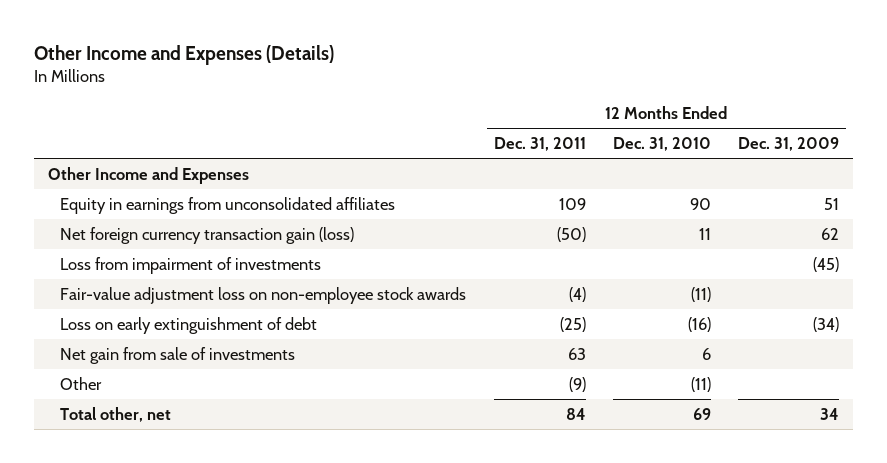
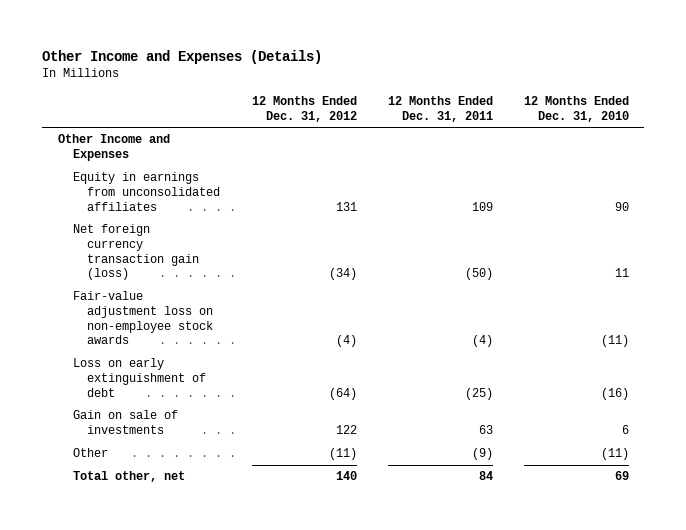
- | 12 Months Ended Dec. 31, 2011 | 12 Months Ended Dec. 31, 2010 | 12 Months Ended Dec. 31, 2009
+ | 12 Months Ended Dec. 31, 2012 | 12 Months Ended Dec. 31, 2011 | 12 Months Ended Dec. 31, 2010
- Loss from impairment of investments | | | (45)
- Net gain from sale of investments | 63 | 6 |
+ Gain on sale of investments | 122 | 63 | 6

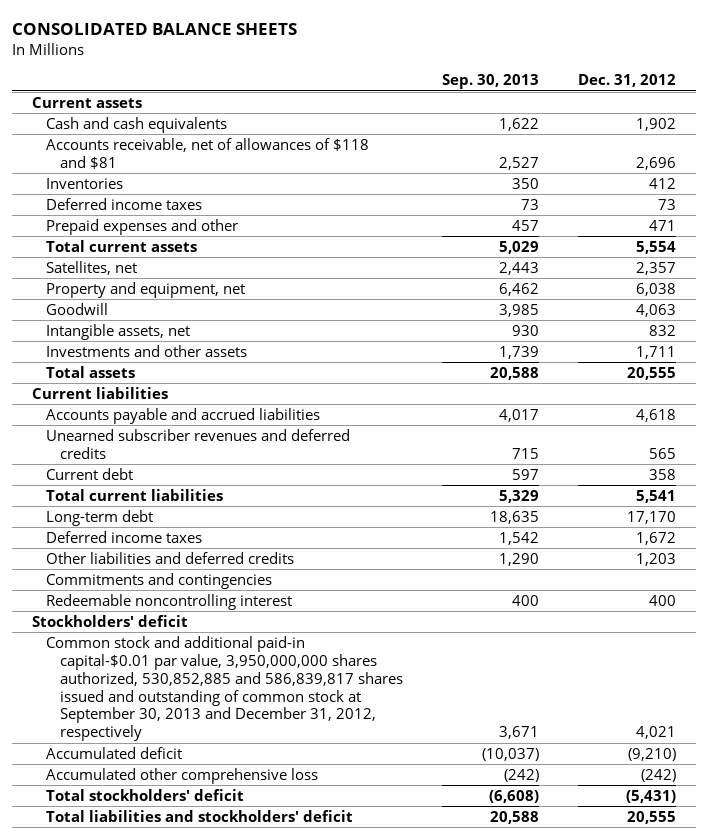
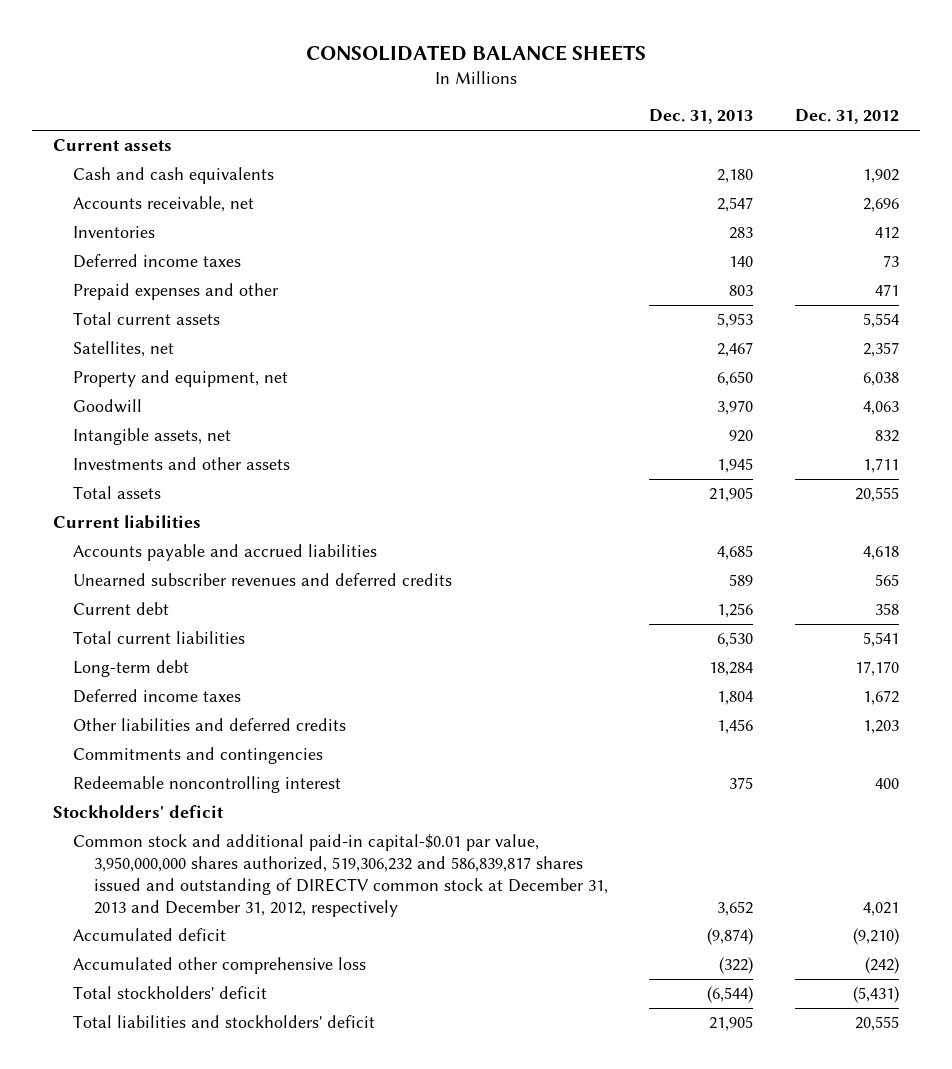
- | Sep. 30, 2013 | Dec. 31, 2012
+ | Dec. 31, 2013 | Dec. 31, 2012
- Accounts receivable, net of allowances of $118 and $81 | 2,527 | 2,696
+ Accounts receivable, net | 2,547 | 2,696
- Common stock and additional paid-in capital-$0.01 par value, 3,950,000,000 shares authorized, 530,852,885 and 586,839,817 shares issued and outstanding of common stock at September 30, 2013 and December 31, 2012, respectively | 3,671 | 4,021
+ Common stock and additional paid-in capital-$0.01 par value, 3,950,000,000 shares authorized, 519,306,232 and 586,839,817 shares issued and outstanding of DIRECTV common stock at December 31, 2013 and December 31, 2012, respectively | 3,652 | 4,021

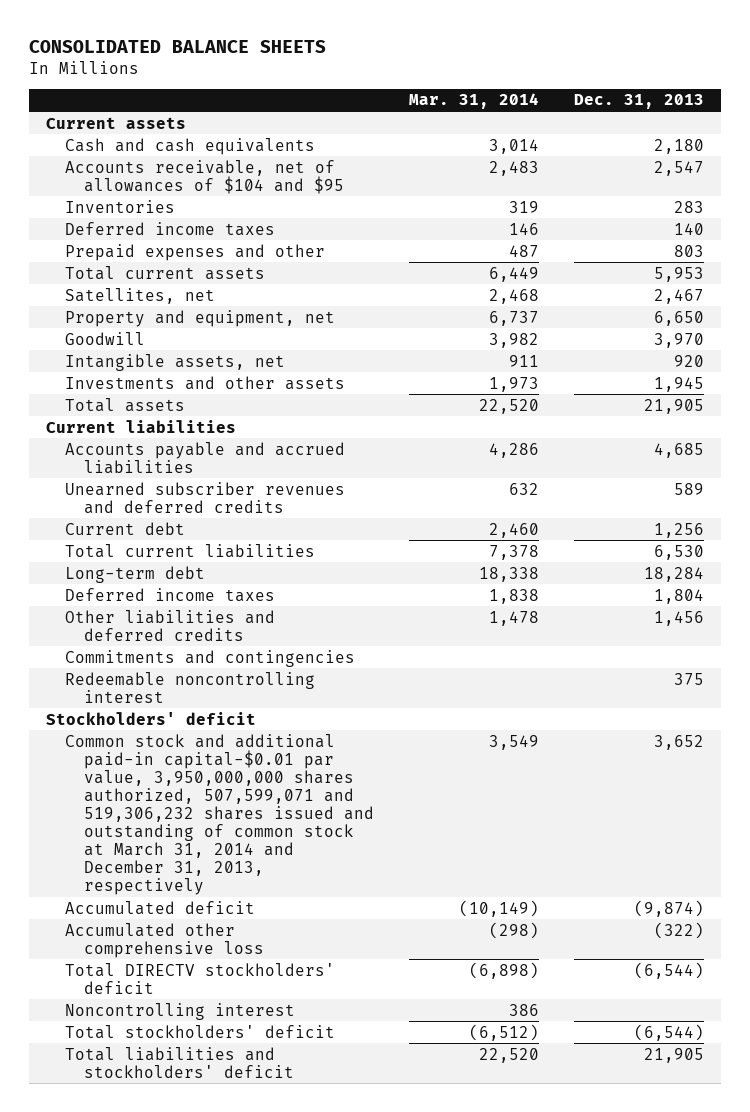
- | Dec. 31, 2013 | Dec. 31, 2012
+ | Mar. 31, 2014 | Dec. 31, 2013
- Accounts receivable, net | 2,547 | 2,696
+ Accounts receivable, net of allowances of $104 and $95 | 2,483 | 2,547
- Common stock and additional paid-in capital-$0.01 par value, 3,950,000,000 shares authorized, 519,306,232 and 586,839,817 shares issued and outstanding of DIRECTV common stock at December 31, 2013 and December 31, 2012, respectively | 3,652 | 4,021
+ Common stock and additional paid-in capital-$0.01 par value, 3,950,000,000 shares authorized, 507,599,071 and 519,306,232 shares issued and outstanding of common stock at March 31, 2014 and December 31, 2013, respectively | 3,549 | 3,652
+ Total DIRECTV stockholders' deficit | (6,898) | (6,544)
+ Noncontrolling interest | 386 |

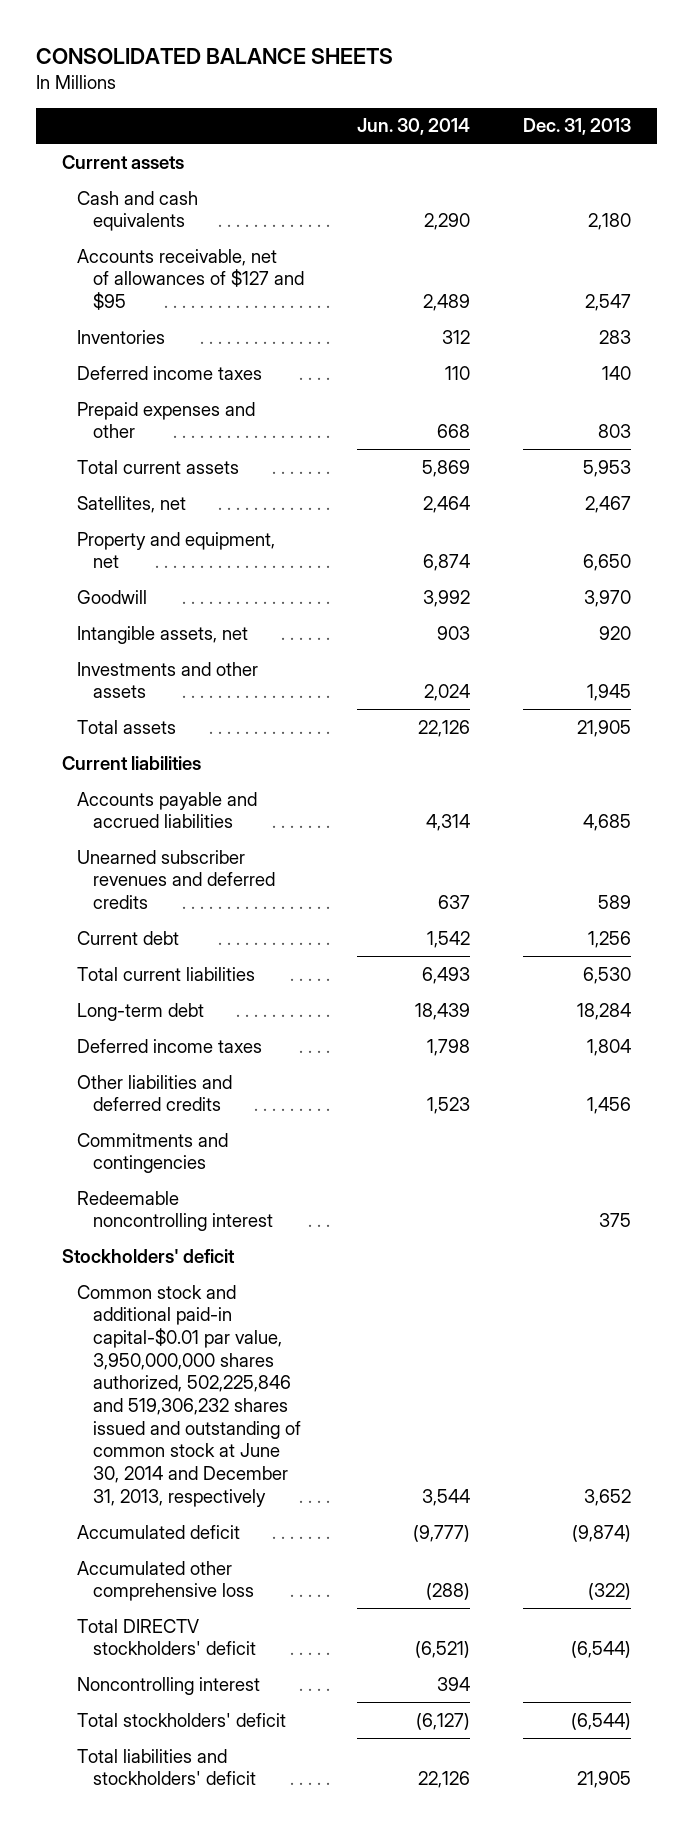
- | Mar. 31, 2014 | Dec. 31, 2013
+ | Jun. 30, 2014 | Dec. 31, 2013
- Accounts receivable, net of allowances of $104 and $95 | 2,483 | 2,547
+ Accounts receivable, net of allowances of $127 and $95 | 2,489 | 2,547
- Common stock and additional paid-in capital-$0.01 par value, 3,950,000,000 shares authorized, 507,599,071 and 519,306,232 shares issued and outstanding of common stock at March 31, 2014 and December 31, 2013, respectively | 3,549 | 3,652
+ Common stock and additional paid-in capital-$0.01 par value, 3,950,000,000 shares authorized, 502,225,846 and 519,306,232 shares issued and outstanding of common stock at June 30, 2014 and December 31, 2013, respectively | 3,544 | 3,652

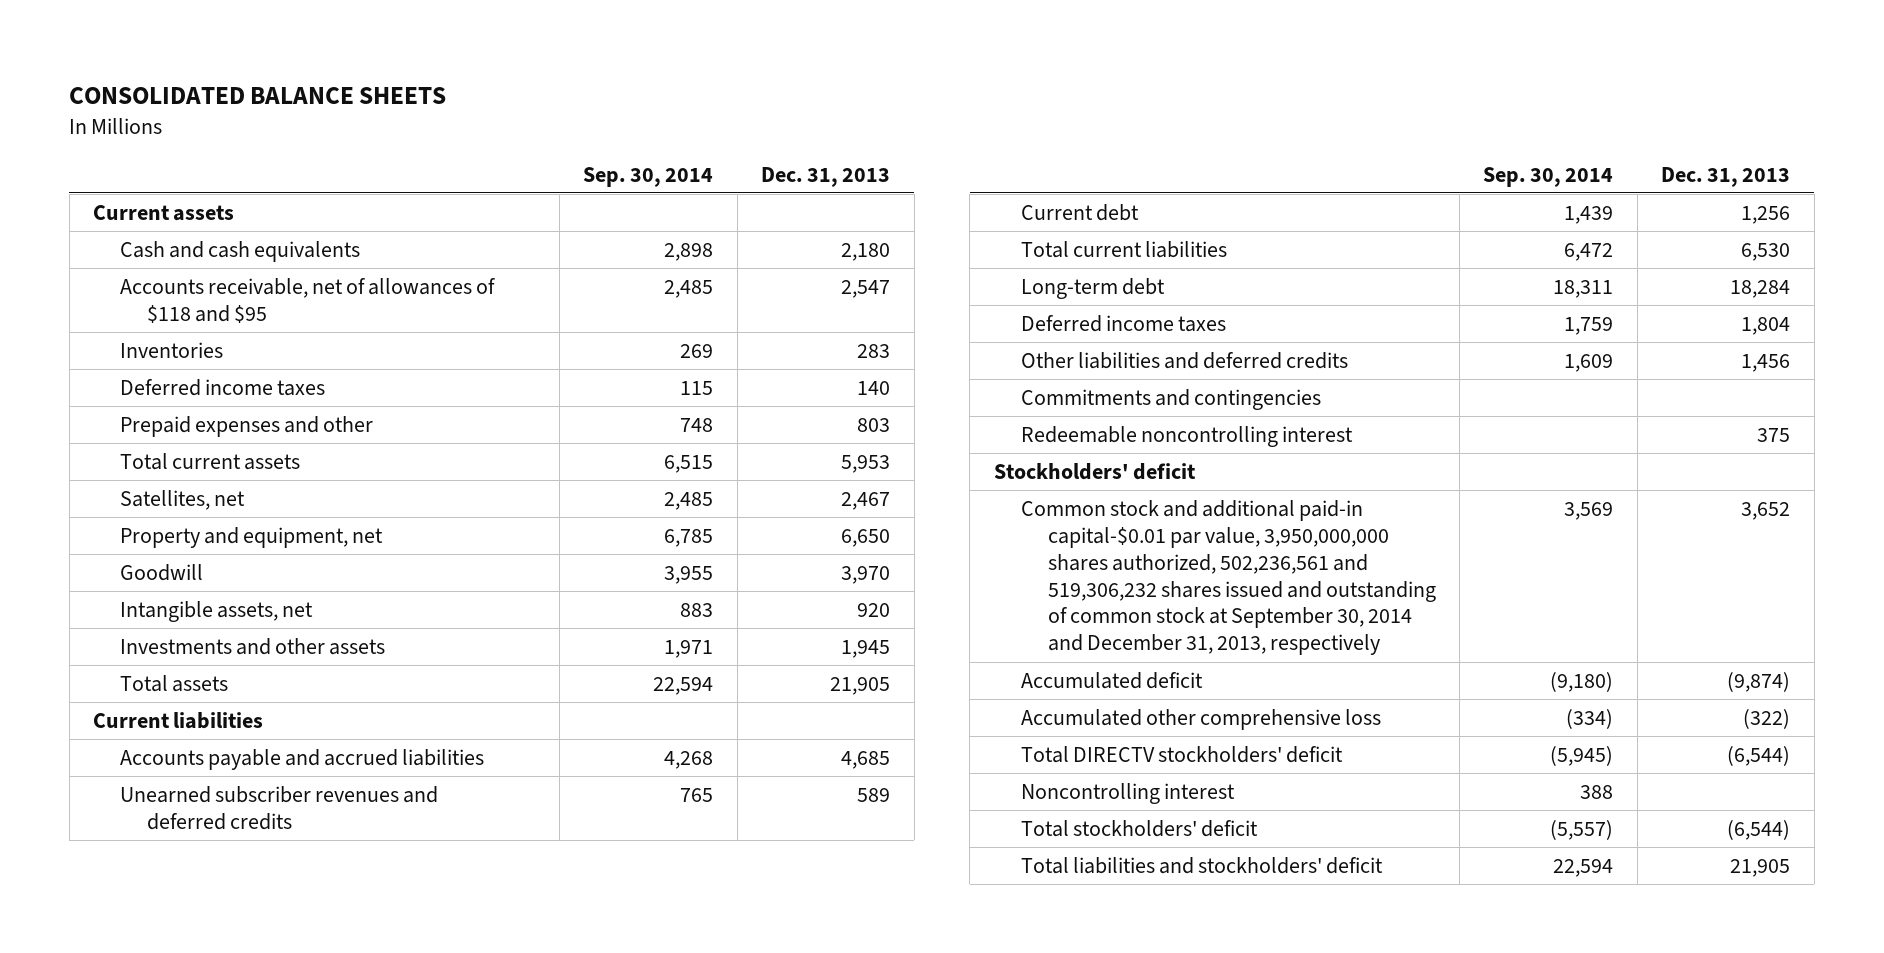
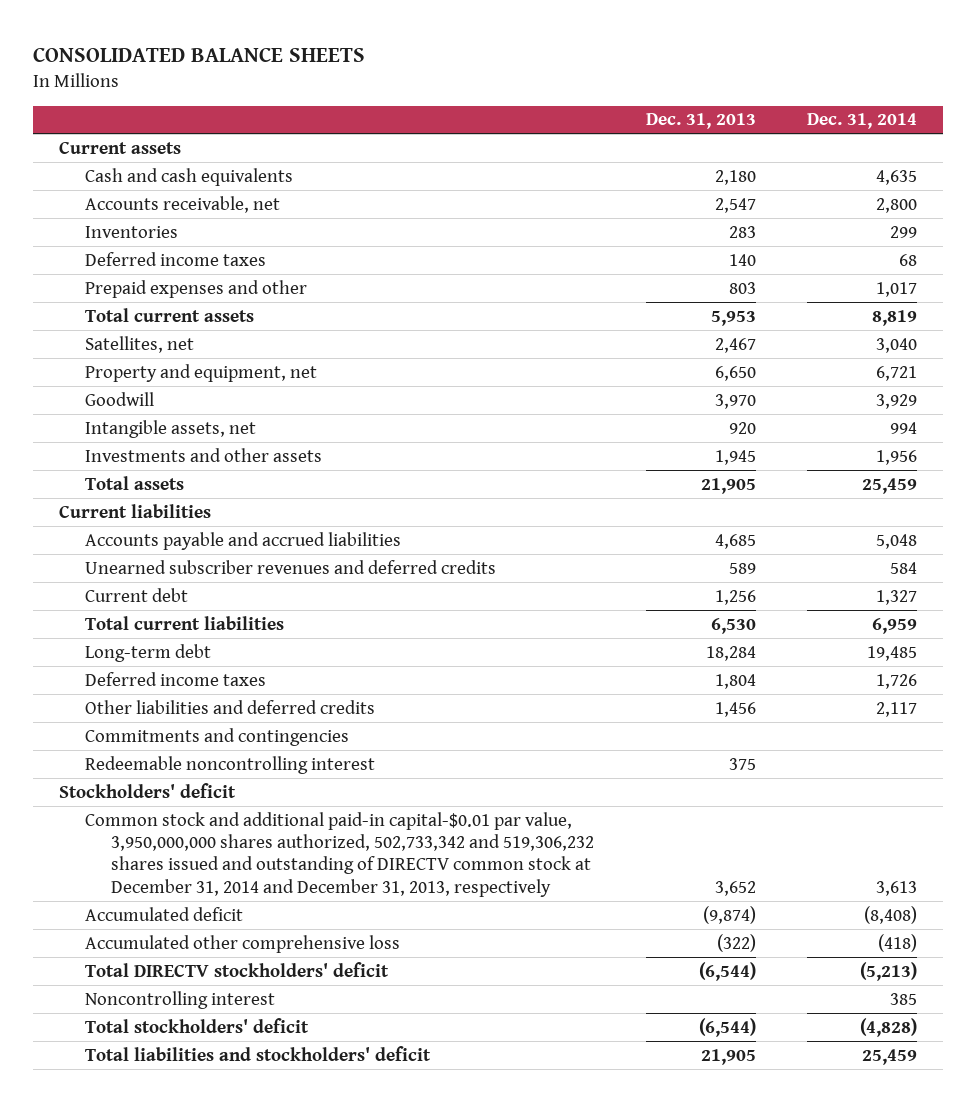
- | Sep. 30, 2014 | Dec. 31, 2013
+ | Dec. 31, 2013 | Dec. 31, 2014
- Accounts receivable, net of allowances of $118 and $95 | 2,485 | 2,547
+ Accounts receivable, net | 2,547 | 2,800
- Common stock and additional paid-in capital-$0.01 par value, 3,950,000,000 shares authorized, 502,236,561 and 519,306,232 shares issued and outstanding of common stock at September 30, 2014 and December 31, 2013, respectively | 3,569 | 3,652
+ Common stock and additional paid-in capital-$0.01 par value, 3,950,000,000 shares authorized, 502,733,342 and 519,306,232 shares issued and outstanding of DIRECTV common stock at December 31, 2014 and December 31, 2013, respectively | 3,652 | 3,613

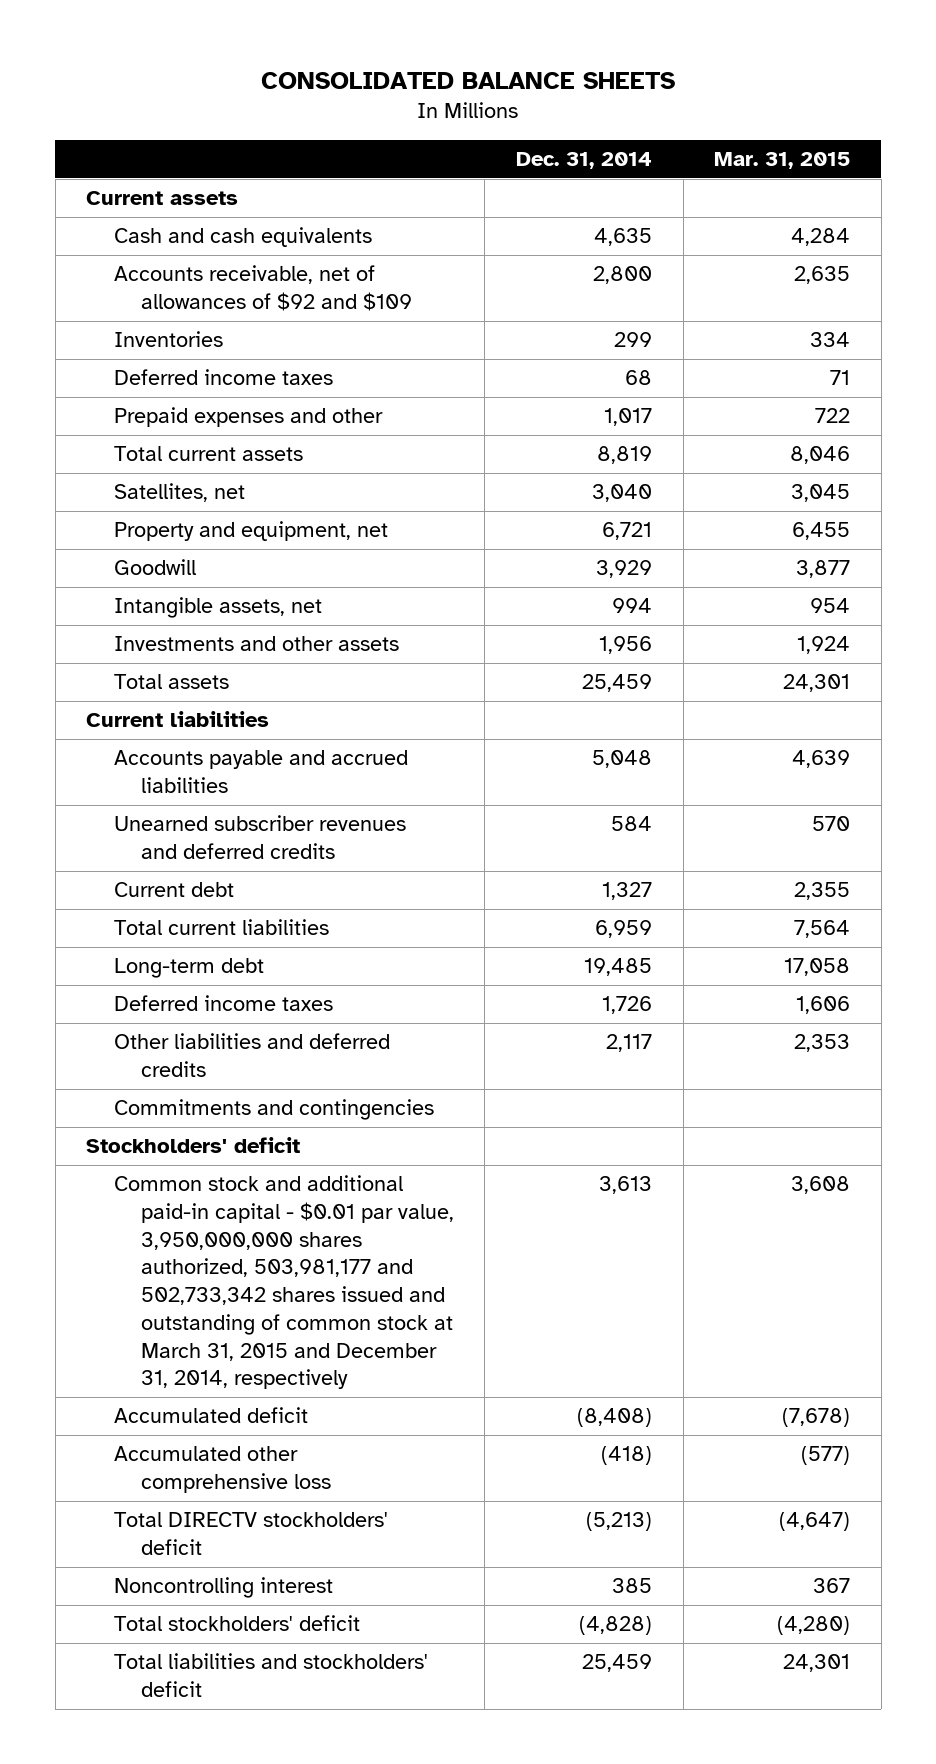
- | Dec. 31, 2013 | Dec. 31, 2014
+ | Dec. 31, 2014 | Mar. 31, 2015
- Accounts receivable, net | 2,547 | 2,800
+ Accounts receivable, net of allowances of $92 and $109 | 2,800 | 2,635
- Redeemable noncontrolling interest | 375 |
- Common stock and additional paid-in capital-$0.01 par value, 3,950,000,000 shares authorized, 502,733,342 and 519,306,232 shares issued and outstanding of DIRECTV common stock at December 31, 2014 and December 31, 2013, respectively | 3,652 | 3,613
+ Common stock and additional paid-in capital - $0.01 par value, 3,950,000,000 shares authorized, 503,981,177 and 502,733,342 shares issued and outstanding of common stock at March 31, 2015 and December 31, 2014, respectively | 3,613 | 3,608

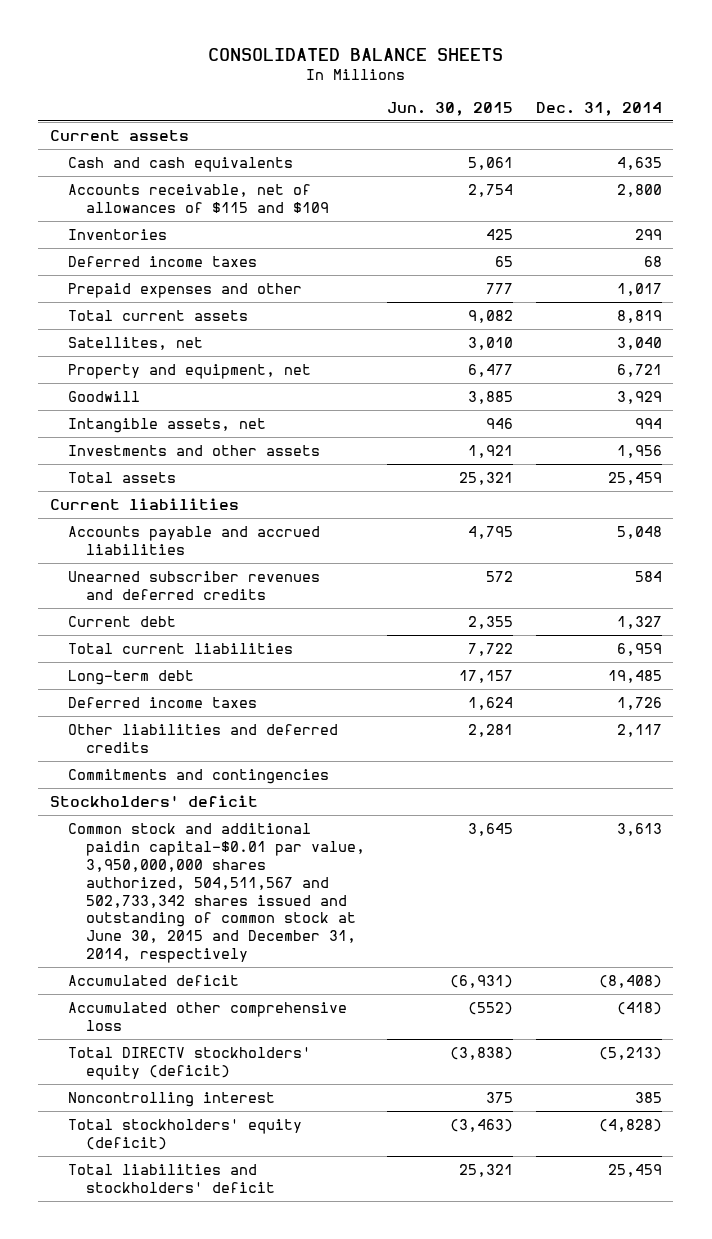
- | Dec. 31, 2014 | Mar. 31, 2015
+ | Jun. 30, 2015 | Dec. 31, 2014
- Accounts receivable, net of allowances of $92 and $109 | 2,800 | 2,635
+ Accounts receivable, net of allowances of $115 and $109 | 2,754 | 2,800
- Common stock and additional paid-in capital - $0.01 par value, 3,950,000,000 shares authorized, 503,981,177 and 502,733,342 shares issued and outstanding of common stock at March 31, 2015 and December 31, 2014, respectively | 3,613 | 3,608
+ Common stock and additional paidin capital-$0.01 par value, 3,950,000,000 shares authorized, 504,511,567 and 502,733,342 shares issued and outstanding of common stock at June 30, 2015 and December 31, 2014, respectively | 3,645 | 3,613
- Total DIRECTV stockholders' deficit | (5,213) | (4,647)
+ Total DIRECTV stockholders' equity (deficit) | (3,838) | (5,213)
- Total stockholders' deficit | (4,828) | (4,280)
+ Total stockholders' equity (deficit) | (3,463) | (4,828)

